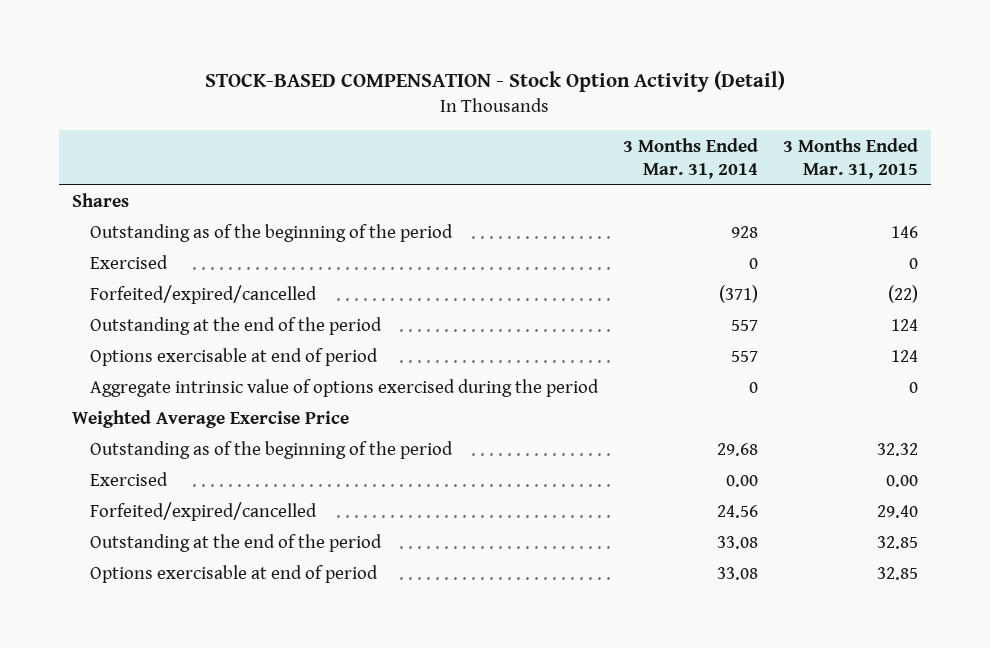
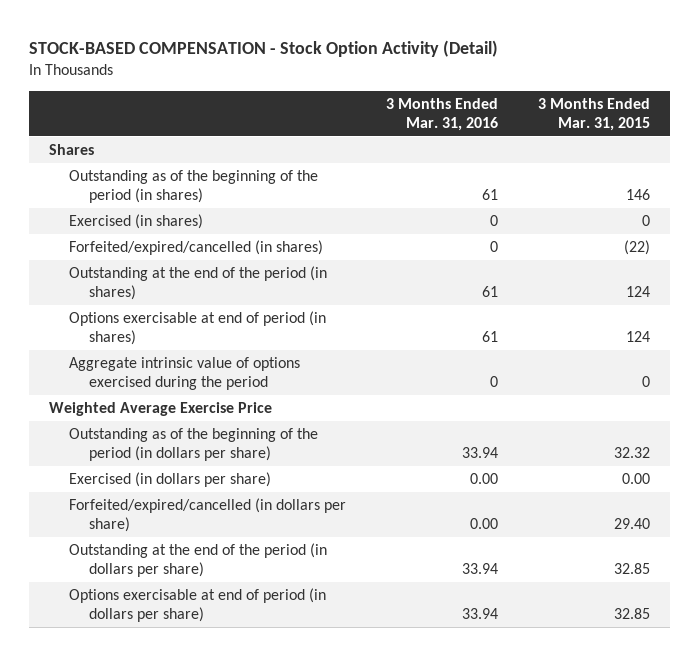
- | 3 Months Ended Mar. 31, 2014 | 3 Months Ended Mar. 31, 2015
+ | 3 Months Ended Mar. 31, 2016 | 3 Months Ended Mar. 31, 2015
- Outstanding as of the beginning of the period | 928 | 146
- Exercised | 0 | 0
- Forfeited/expired/cancelled | (371) | (22)
- Outstanding at the end of the period | 557 | 124
- Options exercisable at end of period | 557 | 124
+ Outstanding as of the beginning of the period (in shares) | 61 | 146
+ Exercised (in shares) | 0 | 0
+ Forfeited/expired/cancelled (in shares) | 0 | (22)
+ Outstanding at the end of the period (in shares) | 61 | 124
+ Options exercisable at end of period (in shares) | 61 | 124
- Outstanding as of the beginning of the period | 29.68 | 32.32
- Exercised | 0.00 | 0.00
- Forfeited/expired/cancelled | 24.56 | 29.40
- Outstanding at the end of the period | 33.08 | 32.85
- Options exercisable at end of period | 33.08 | 32.85
+ Outstanding as of the beginning of the period (in dollars per share) | 33.94 | 32.32
+ Exercised (in dollars per share) | 0.00 | 0.00
+ Forfeited/expired/cancelled (in dollars per share) | 0.00 | 29.40
+ Outstanding at the end of the period (in dollars per share) | 33.94 | 32.85
+ Options exercisable at end of period (in dollars per share) | 33.94 | 32.85

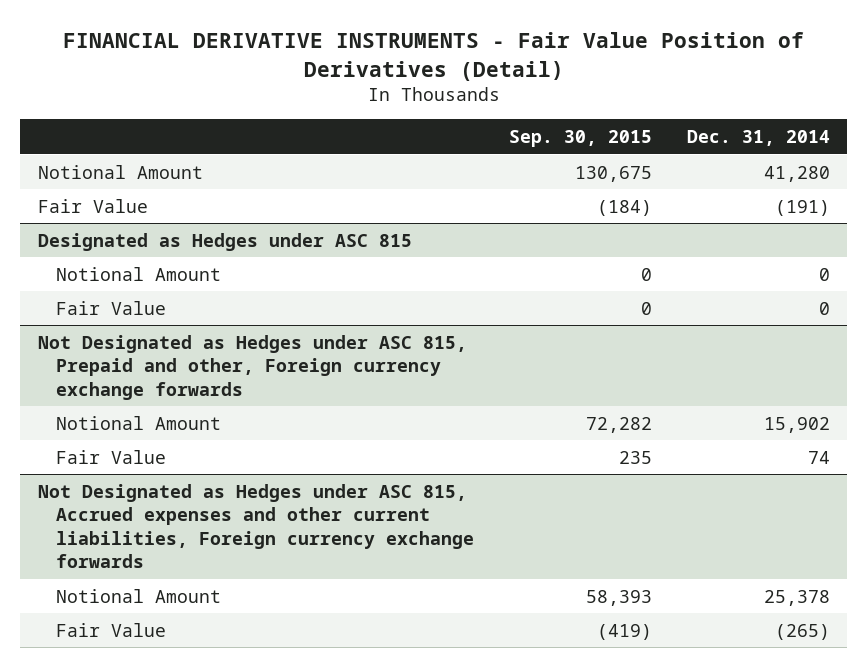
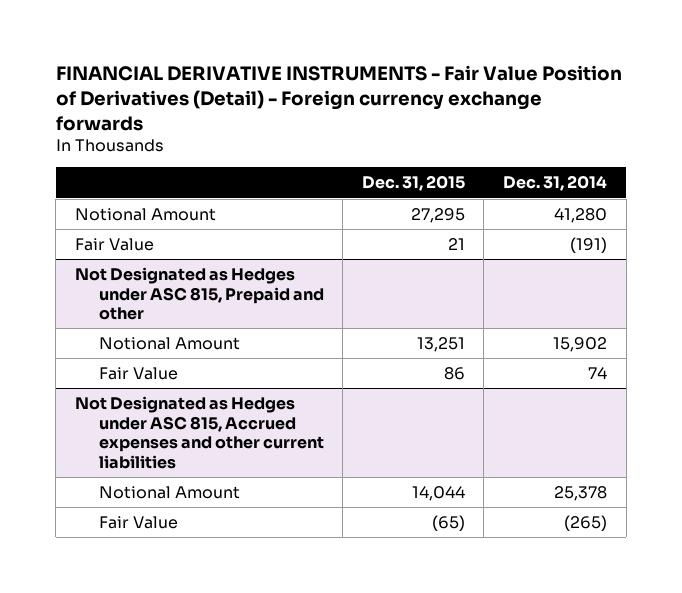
- FINANCIAL DERIVATIVE INSTRUMENTS - Fair Value Position of Derivatives (Detail)
+ FINANCIAL DERIVATIVE INSTRUMENTS - Fair Value Position of Derivatives (Detail) - Foreign currency exchange forwards
- | Sep. 30, 2015 | Dec. 31, 2014
+ | Dec. 31, 2015 | Dec. 31, 2014
- Designated as Hedges under ASC 815
- Notional Amount | 0 | 0
- Fair Value | 0 | 0
- Not Designated as Hedges under ASC 815, Prepaid and other, Foreign currency exchange forwards
+ Not Designated as Hedges under ASC 815, Prepaid and other
- Not Designated as Hedges under ASC 815, Accrued expenses and other current liabilities, Foreign currency exchange forwards
+ Not Designated as Hedges under ASC 815, Accrued expenses and other current liabilities

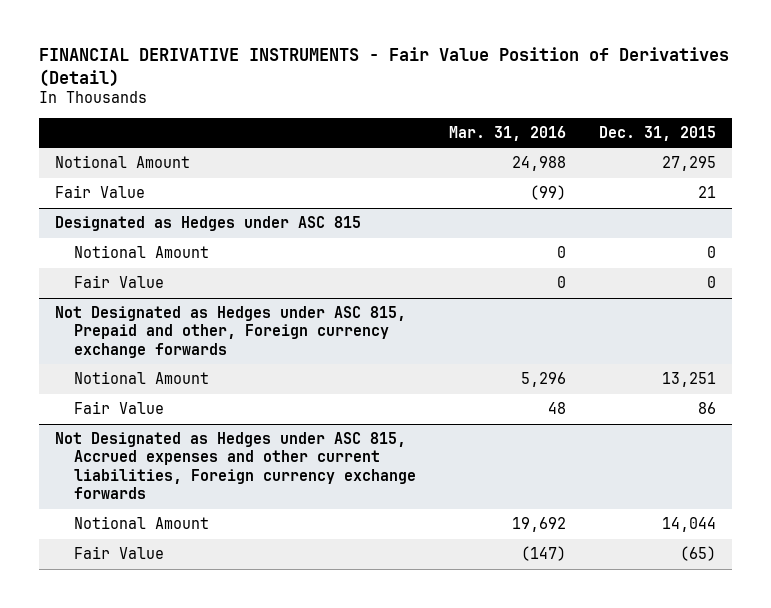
- FINANCIAL DERIVATIVE INSTRUMENTS - Fair Value Position of Derivatives (Detail) - Foreign currency exchange forwards
+ FINANCIAL DERIVATIVE INSTRUMENTS - Fair Value Position of Derivatives (Detail)
- | Dec. 31, 2015 | Dec. 31, 2014
+ | Mar. 31, 2016 | Dec. 31, 2015
- Not Designated as Hedges under ASC 815, Prepaid and other
+ Designated as Hedges under ASC 815
+ Notional Amount | 0 | 0
+ Fair Value | 0 | 0
+ Not Designated as Hedges under ASC 815, Prepaid and other, Foreign currency exchange forwards
- Not Designated as Hedges under ASC 815, Accrued expenses and other current liabilities
+ Not Designated as Hedges under ASC 815, Accrued expenses and other current liabilities, Foreign currency exchange forwards

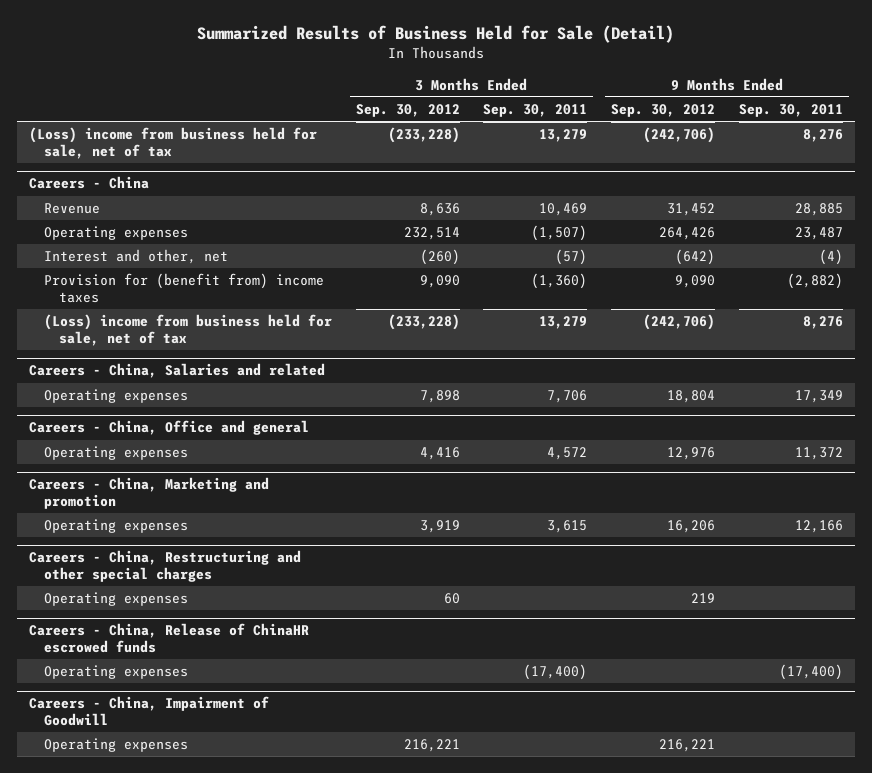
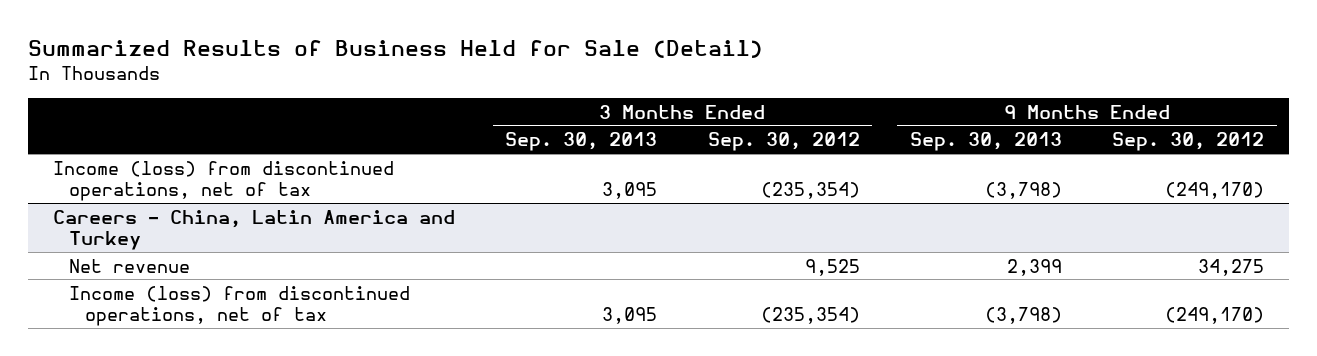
- | 3 Months Ended Sep. 30, 2012 | 3 Months Ended Sep. 30, 2011 | 9 Months Ended Sep. 30, 2012 | 9 Months Ended Sep. 30, 2011
+ | 3 Months Ended Sep. 30, 2013 | 3 Months Ended Sep. 30, 2012 | 9 Months Ended Sep. 30, 2013 | 9 Months Ended Sep. 30, 2012
- (Loss) income from business held for sale, net of tax | (233,228) | 13,279 | (242,706) | 8,276
- Careers - China
- Revenue | 8,636 | 10,469 | 31,452 | 28,885
- Operating expenses | 232,514 | (1,507) | 264,426 | 23,487
- Interest and other, net | (260) | (57) | (642) | (4)
- Provision for (benefit from) income taxes | 9,090 | (1,360) | 9,090 | (2,882)
- (Loss) income from business held for sale, net of tax | (233,228) | 13,279 | (242,706) | 8,276
- Careers - China, Salaries and related
- Operating expenses | 7,898 | 7,706 | 18,804 | 17,349
- Careers - China, Office and general
- Operating expenses | 4,416 | 4,572 | 12,976 | 11,372
- Careers - China, Marketing and promotion
- Operating expenses | 3,919 | 3,615 | 16,206 | 12,166
- Careers - China, Restructuring and other special charges
- Operating expenses | 60 | | 219 |
- Careers - China, Release of ChinaHR escrowed funds
- Operating expenses | | (17,400) | | (17,400)
- Careers - China, Impairment of Goodwill
- Operating expenses | 216,221 | | 216,221 |
+ Income (loss) from discontinued operations, net of tax | 3,095 | (235,354) | (3,798) | (249,170)
+ Careers - China, Latin America and Turkey
+ Net revenue | | 9,525 | 2,399 | 34,275
+ Income (loss) from discontinued operations, net of tax | 3,095 | (235,354) | (3,798) | (249,170)

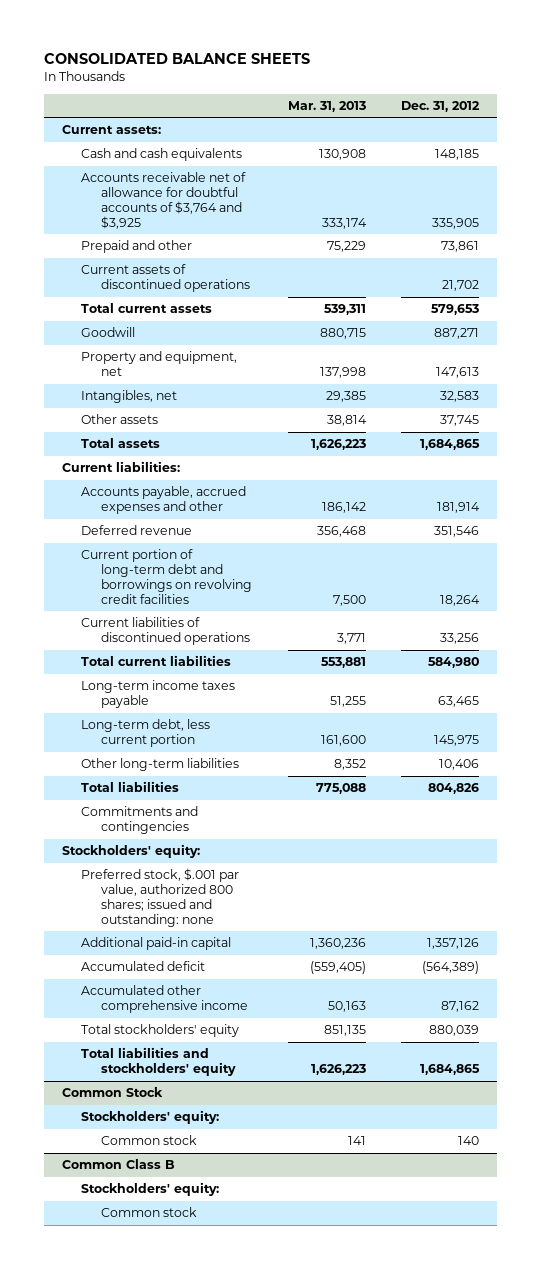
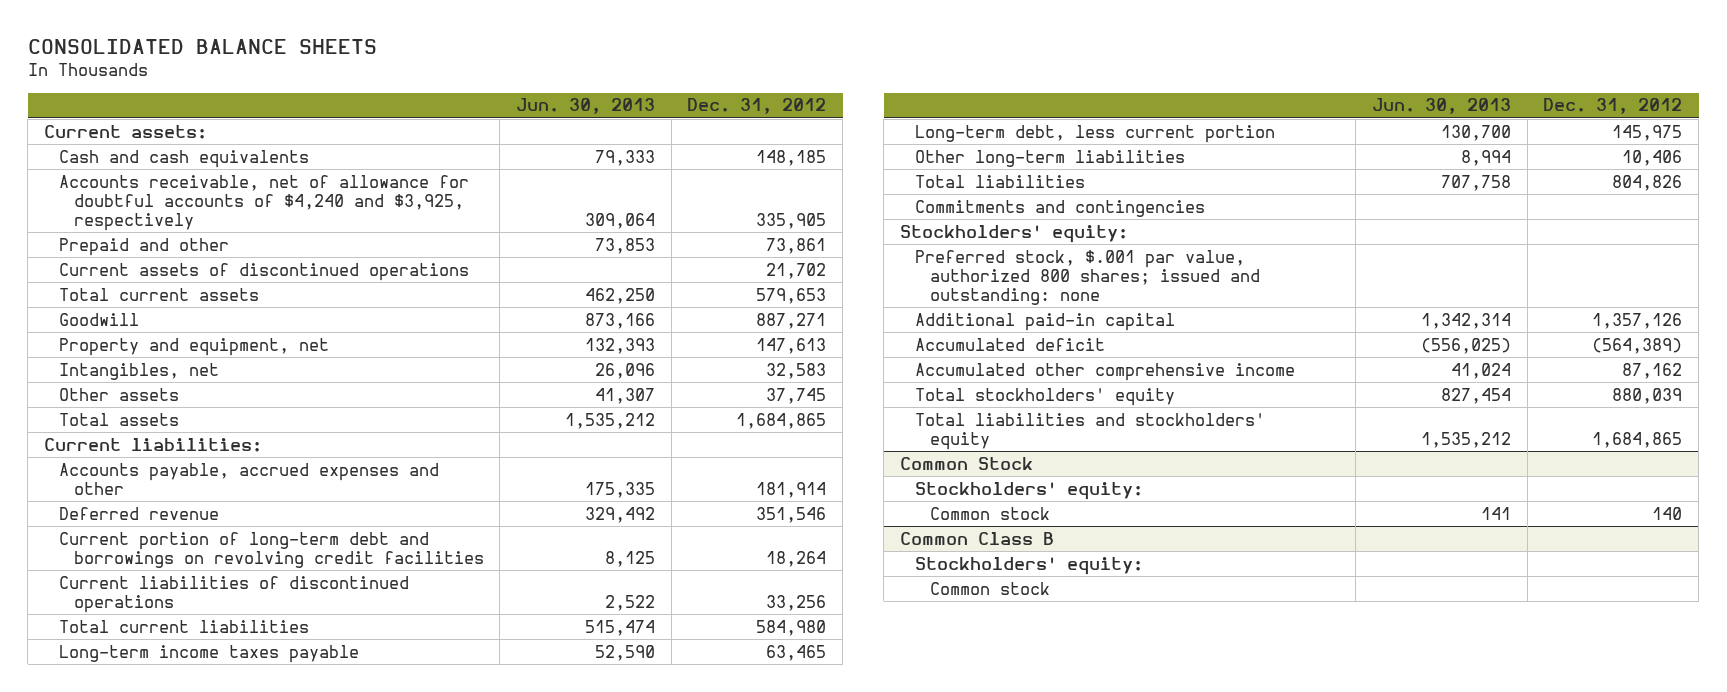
- | Mar. 31, 2013 | Dec. 31, 2012
+ | Jun. 30, 2013 | Dec. 31, 2012
- Accounts receivable net of allowance for doubtful accounts of $3,764 and $3,925 | 333,174 | 335,905
+ Accounts receivable, net of allowance for doubtful accounts of $4,240 and $3,925, respectively | 309,064 | 335,905

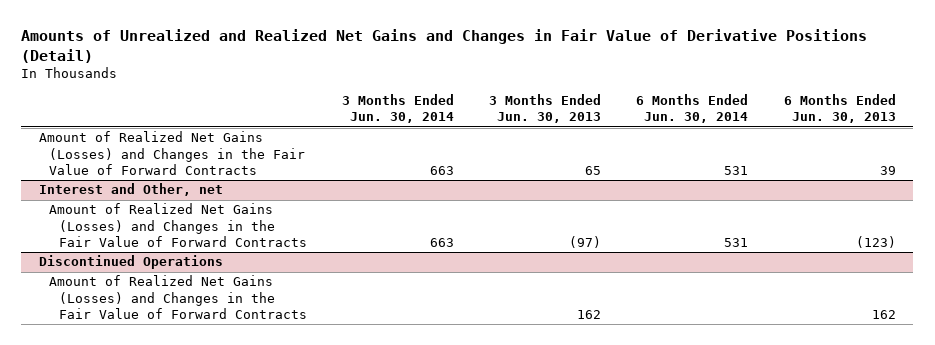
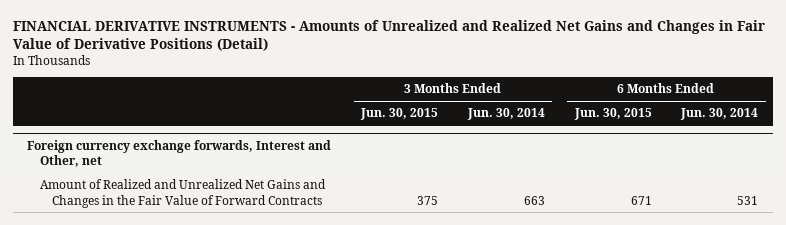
- Amounts of Unrealized and Realized Net Gains and Changes in Fair Value of Derivative Positions (Detail)
+ FINANCIAL DERIVATIVE INSTRUMENTS - Amounts of Unrealized and Realized Net Gains and Changes in Fair Value of Derivative Positions (Detail)
- | 3 Months Ended Jun. 30, 2014 | 3 Months Ended Jun. 30, 2013 | 6 Months Ended Jun. 30, 2014 | 6 Months Ended Jun. 30, 2013
+ | 3 Months Ended Jun. 30, 2015 | 3 Months Ended Jun. 30, 2014 | 6 Months Ended Jun. 30, 2015 | 6 Months Ended Jun. 30, 2014
- Amount of Realized Net Gains (Losses) and Changes in the Fair Value of Forward Contracts | 663 | 65 | 531 | 39
- Interest and Other, net
- Amount of Realized Net Gains (Losses) and Changes in the Fair Value of Forward Contracts | 663 | (97) | 531 | (123)
- Discontinued Operations
- Amount of Realized Net Gains (Losses) and Changes in the Fair Value of Forward Contracts | | 162 | | 162
+ Foreign currency exchange forwards, Interest and Other, net
+ Amount of Realized and Unrealized Net Gains and Changes in the Fair Value of Forward Contracts | 375 | 663 | 671 | 531

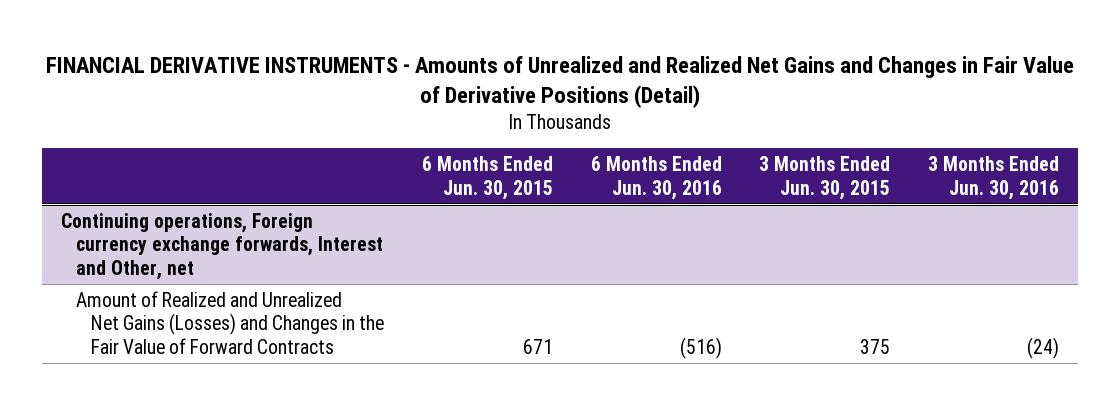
- | 3 Months Ended Jun. 30, 2015 | 3 Months Ended Jun. 30, 2014 | 6 Months Ended Jun. 30, 2015 | 6 Months Ended Jun. 30, 2014
+ | 6 Months Ended Jun. 30, 2015 | 6 Months Ended Jun. 30, 2016 | 3 Months Ended Jun. 30, 2015 | 3 Months Ended Jun. 30, 2016
- Foreign currency exchange forwards, Interest and Other, net
- Amount of Realized and Unrealized Net Gains and Changes in the Fair Value of Forward Contracts | 375 | 663 | 671 | 531
+ Continuing operations, Foreign currency exchange forwards, Interest and Other, net
+ Amount of Realized and Unrealized Net Gains (Losses) and Changes in the Fair Value of Forward Contracts | 671 | (516) | 375 | (24)

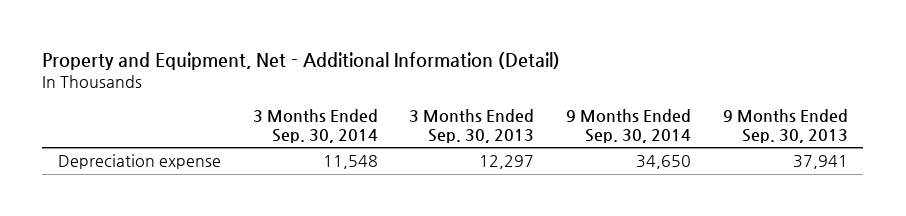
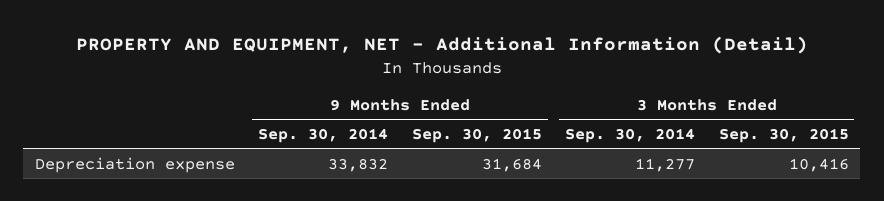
- Property and Equipment, Net - Additional Information (Detail)
+ PROPERTY AND EQUIPMENT, NET - Additional Information (Detail)
- | 3 Months Ended Sep. 30, 2014 | 3 Months Ended Sep. 30, 2013 | 9 Months Ended Sep. 30, 2014 | 9 Months Ended Sep. 30, 2013
+ | 9 Months Ended Sep. 30, 2014 | 9 Months Ended Sep. 30, 2015 | 3 Months Ended Sep. 30, 2014 | 3 Months Ended Sep. 30, 2015
- Depreciation expense | 11,548 | 12,297 | 34,650 | 37,941
+ Depreciation expense | 33,832 | 31,684 | 11,277 | 10,416

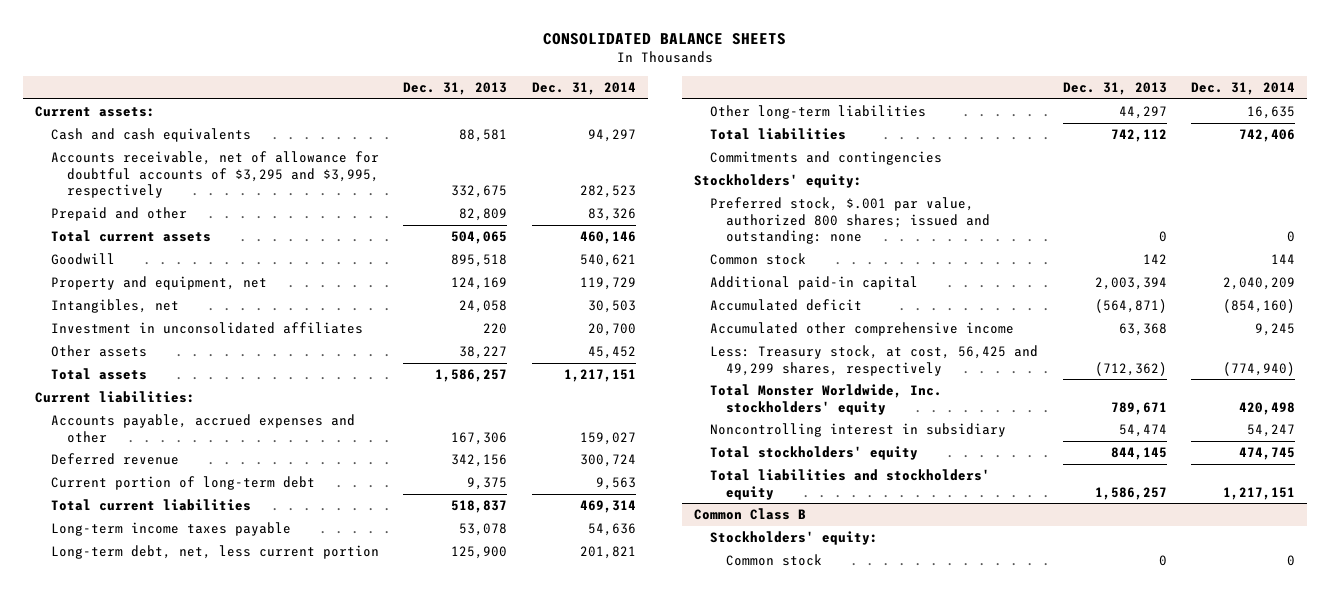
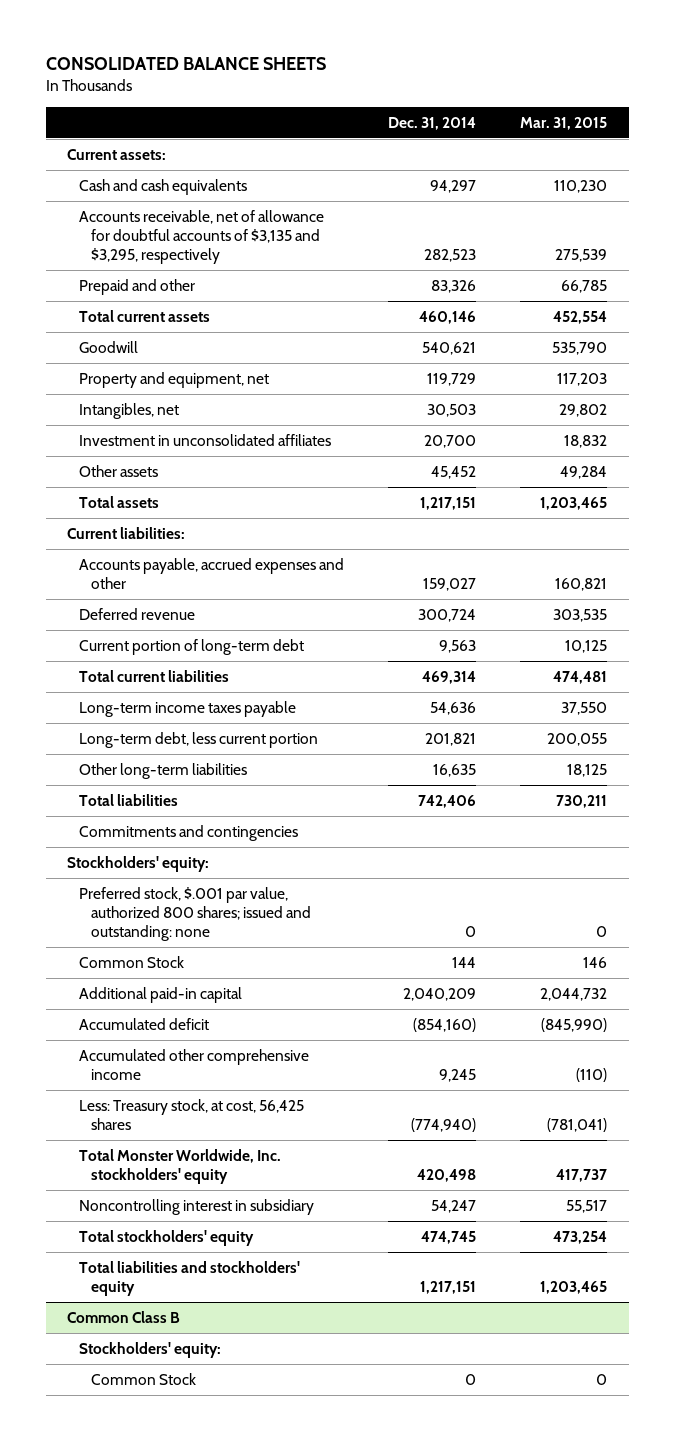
- | Dec. 31, 2013 | Dec. 31, 2014
+ | Dec. 31, 2014 | Mar. 31, 2015
- Accounts receivable, net of allowance for doubtful accounts of $3,295 and $3,995, respectively | 332,675 | 282,523
+ Accounts receivable, net of allowance for doubtful accounts of $3,135 and $3,295, respectively | 282,523 | 275,539
- Long-term debt, net, less current portion | 125,900 | 201,821
+ Long-term debt, less current portion | 201,821 | 200,055
- Common stock | 142 | 144
+ Common Stock | 144 | 146
- Less: Treasury stock, at cost, 56,425 and 49,299 shares, respectively | (712,362) | (774,940)
+ Less: Treasury stock, at cost, 56,425 shares | (774,940) | (781,041)
@ Common Class B
- Common stock | 0 | 0
+ Common Stock | 0 | 0

